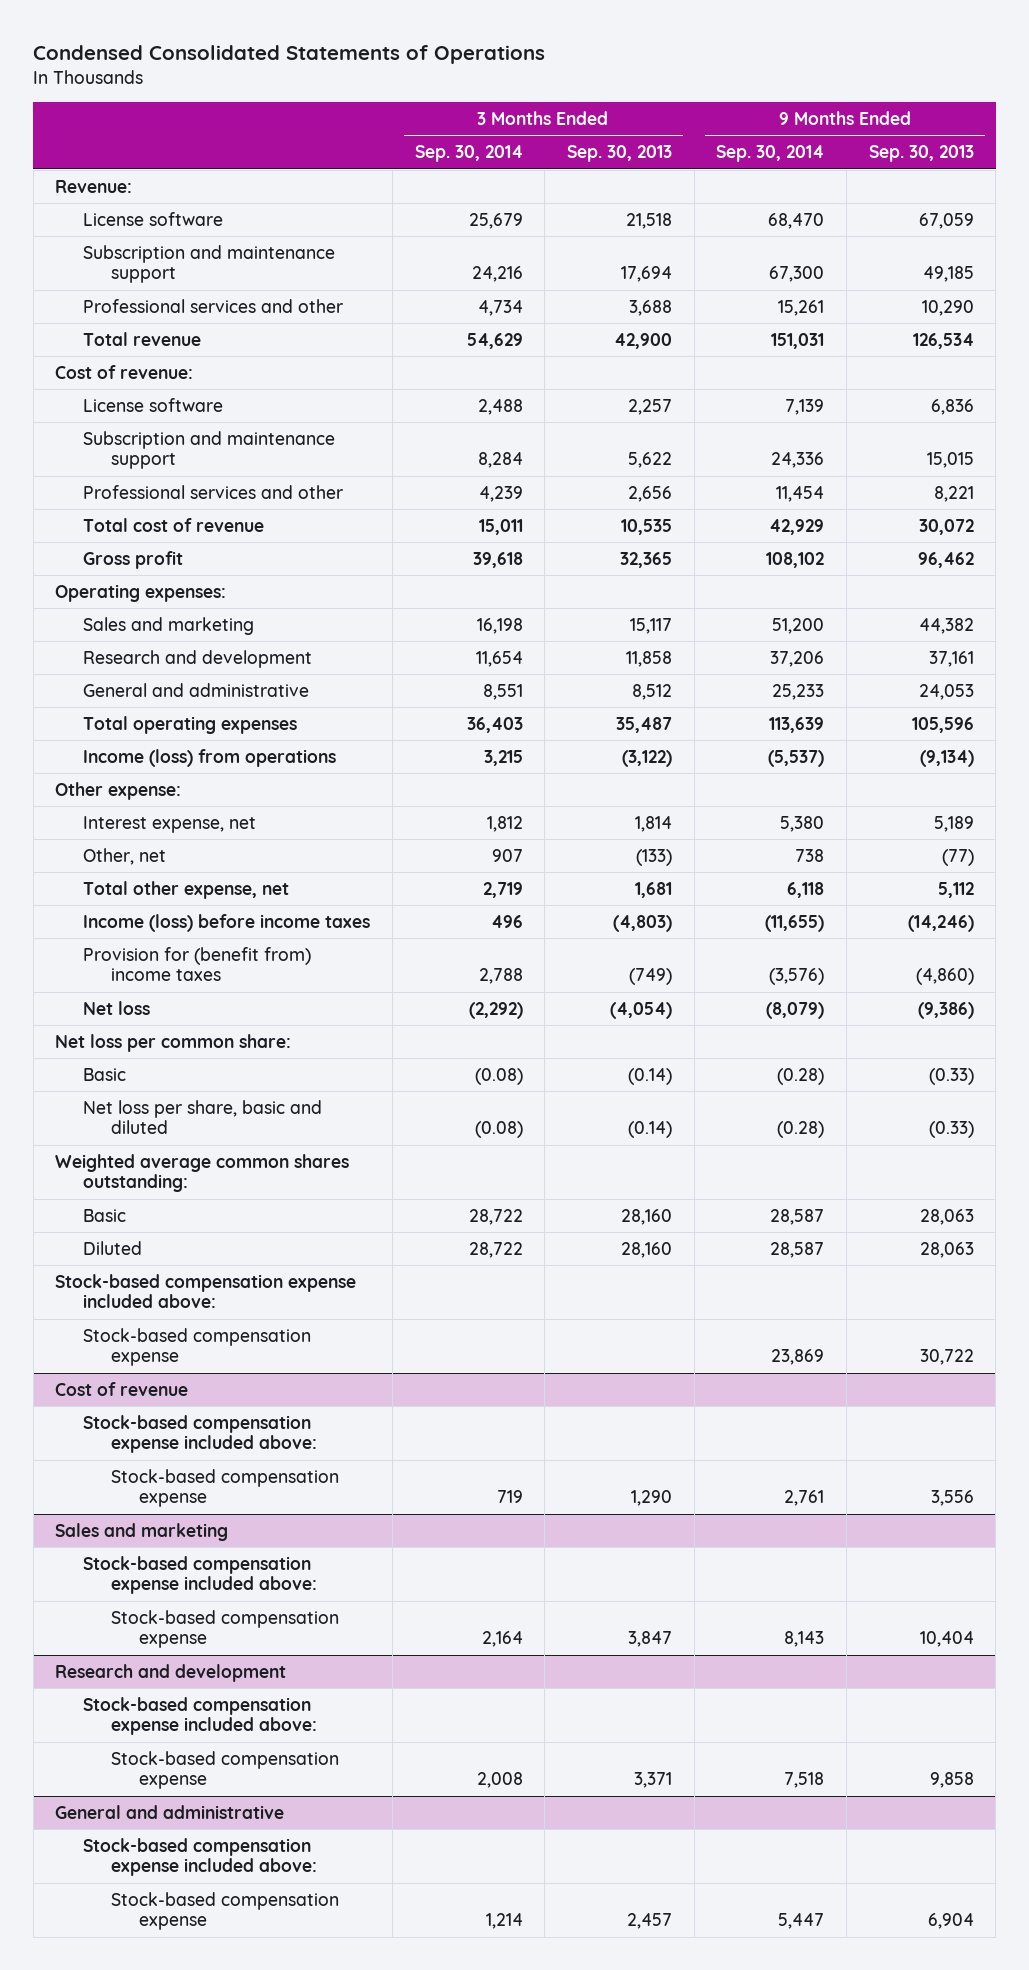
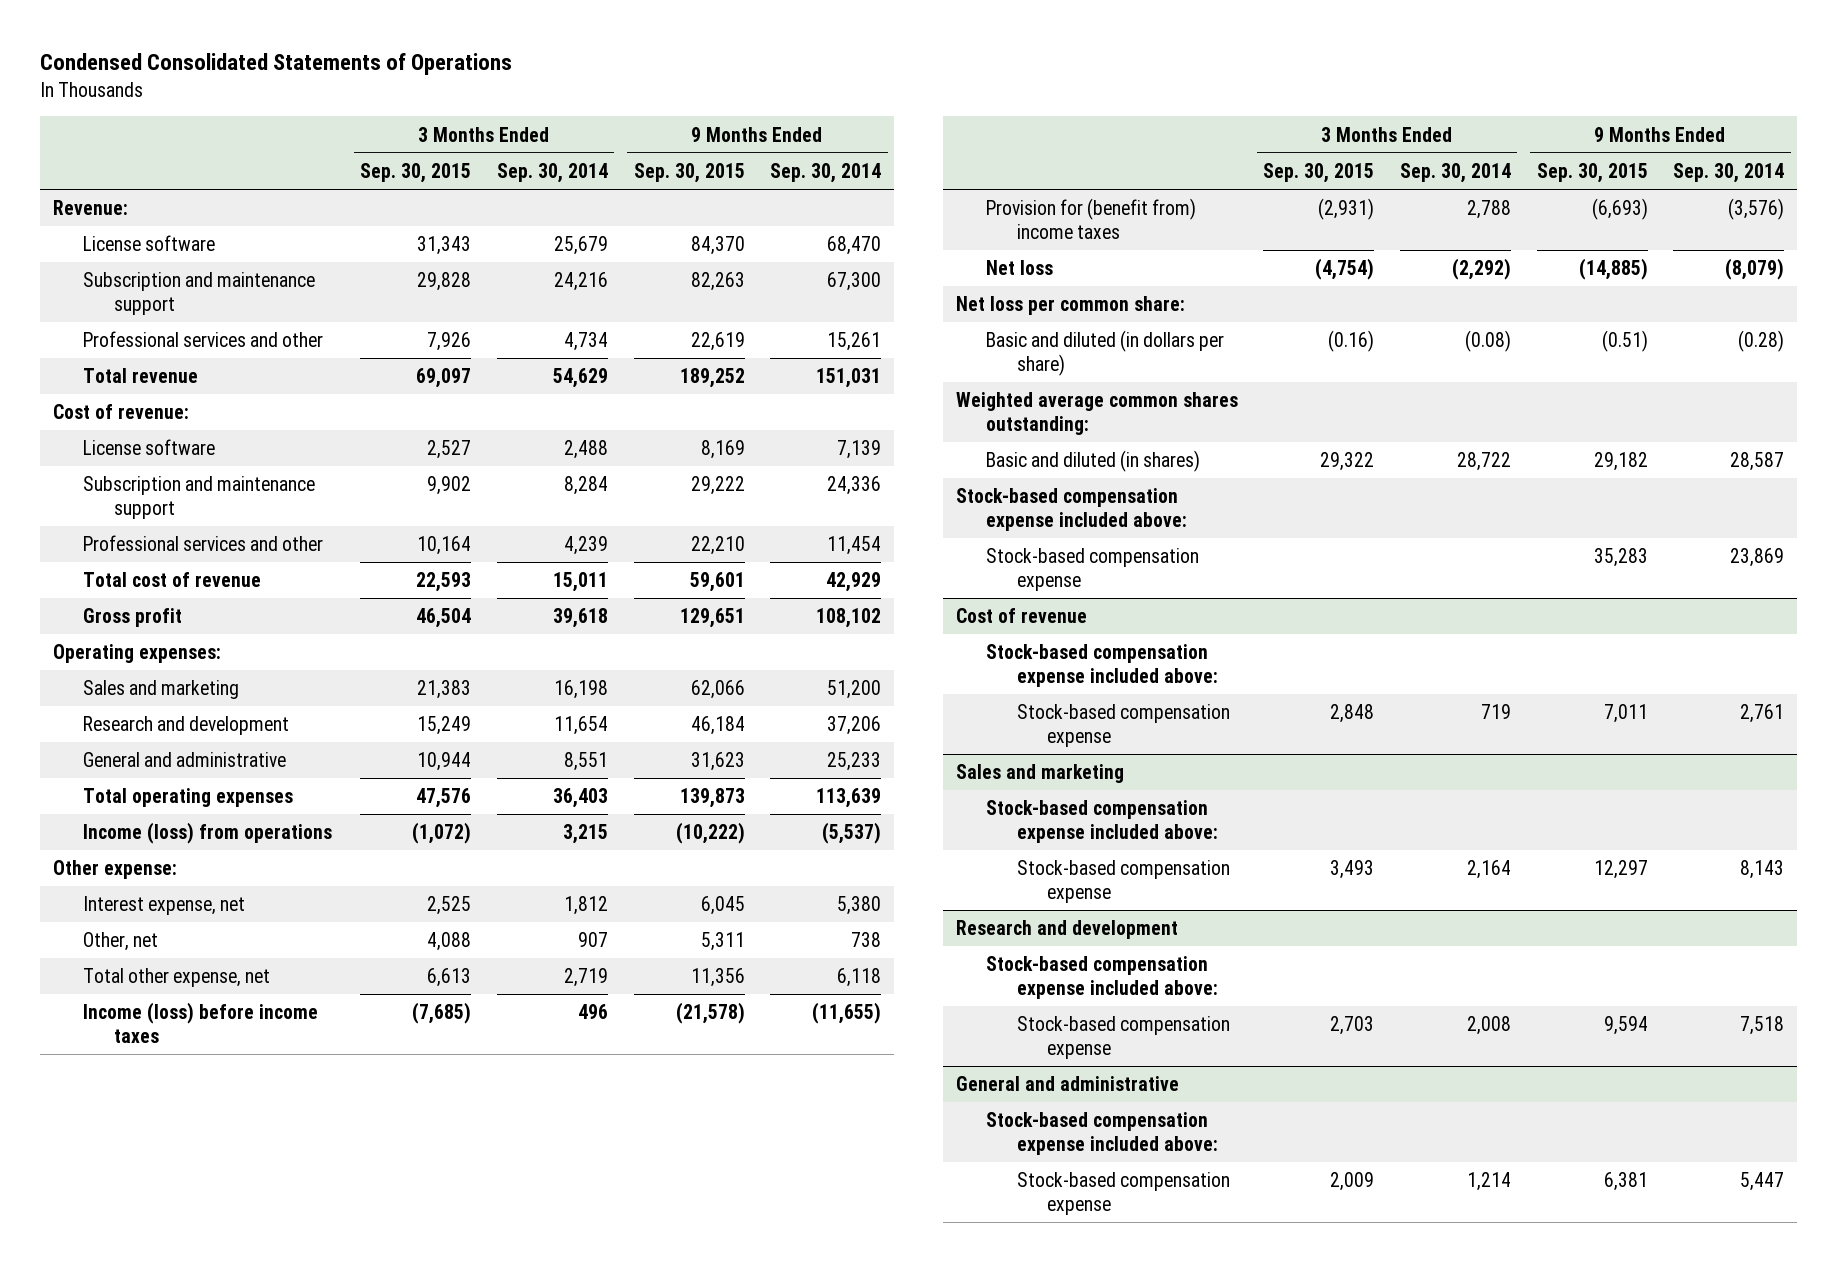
- | 3 Months Ended Sep. 30, 2014 | 3 Months Ended Sep. 30, 2013 | 9 Months Ended Sep. 30, 2014 | 9 Months Ended Sep. 30, 2013
+ | 3 Months Ended Sep. 30, 2015 | 3 Months Ended Sep. 30, 2014 | 9 Months Ended Sep. 30, 2015 | 9 Months Ended Sep. 30, 2014
- Basic | (0.08) | (0.14) | (0.28) | (0.33)
- Net loss per share, basic and diluted | (0.08) | (0.14) | (0.28) | (0.33)
+ Basic and diluted (in dollars per share) | (0.16) | (0.08) | (0.51) | (0.28)
- Basic | 28,722 | 28,160 | 28,587 | 28,063
- Diluted | 28,722 | 28,160 | 28,587 | 28,063
+ Basic and diluted (in shares) | 29,322 | 28,722 | 29,182 | 28,587

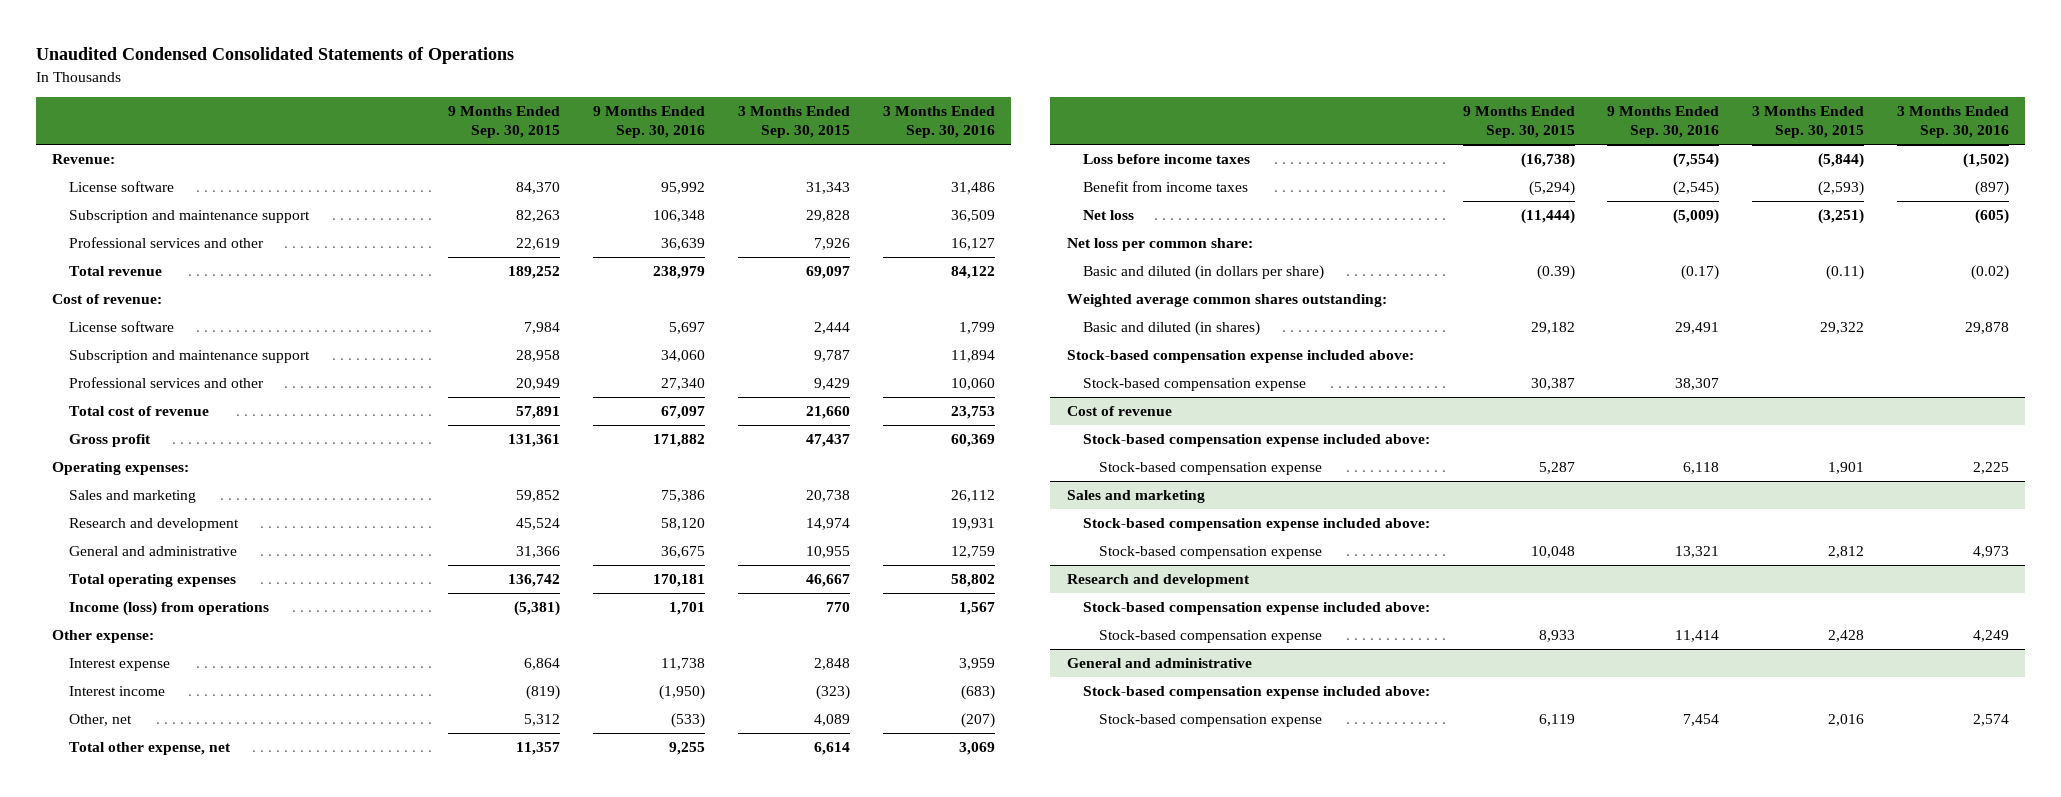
- Condensed Consolidated Statements of Operations
+ Unaudited Condensed Consolidated Statements of Operations
- | 3 Months Ended Sep. 30, 2015 | 3 Months Ended Sep. 30, 2014 | 9 Months Ended Sep. 30, 2015 | 9 Months Ended Sep. 30, 2014
+ | 9 Months Ended Sep. 30, 2015 | 9 Months Ended Sep. 30, 2016 | 3 Months Ended Sep. 30, 2015 | 3 Months Ended Sep. 30, 2016
- License software | 2,527 | 2,488 | 8,169 | 7,139
- Subscription and maintenance support | 9,902 | 8,284 | 29,222 | 24,336
- Professional services and other | 10,164 | 4,239 | 22,210 | 11,454
- Total cost of revenue | 22,593 | 15,011 | 59,601 | 42,929
- Gross profit | 46,504 | 39,618 | 129,651 | 108,102
+ License software | 7,984 | 5,697 | 2,444 | 1,799
+ Subscription and maintenance support | 28,958 | 34,060 | 9,787 | 11,894
+ Professional services and other | 20,949 | 27,340 | 9,429 | 10,060
+ Total cost of revenue | 57,891 | 67,097 | 21,660 | 23,753
+ Gross profit | 131,361 | 171,882 | 47,437 | 60,369
- Sales and marketing | 21,383 | 16,198 | 62,066 | 51,200
- Research and development | 15,249 | 11,654 | 46,184 | 37,206
- General and administrative | 10,944 | 8,551 | 31,623 | 25,233
- Total operating expenses | 47,576 | 36,403 | 139,873 | 113,639
- Income (loss) from operations | (1,072) | 3,215 | (10,222) | (5,537)
+ Sales and marketing | 59,852 | 75,386 | 20,738 | 26,112
+ Research and development | 45,524 | 58,120 | 14,974 | 19,931
+ General and administrative | 31,366 | 36,675 | 10,955 | 12,759
+ Total operating expenses | 136,742 | 170,181 | 46,667 | 58,802
+ Income (loss) from operations | (5,381) | 1,701 | 770 | 1,567
- Interest expense, net | 2,525 | 1,812 | 6,045 | 5,380
- Other, net | 4,088 | 907 | 5,311 | 738
- Total other expense, net | 6,613 | 2,719 | 11,356 | 6,118
- Income (loss) before income taxes | (7,685) | 496 | (21,578) | (11,655)
- Provision for (benefit from) income taxes | (2,931) | 2,788 | (6,693) | (3,576)
- Net loss | (4,754) | (2,292) | (14,885) | (8,079)
+ Interest expense | 6,864 | 11,738 | 2,848 | 3,959
+ Interest income | (819) | (1,950) | (323) | (683)
+ Other, net | 5,312 | (533) | 4,089 | (207)
+ Total other expense, net | 11,357 | 9,255 | 6,614 | 3,069
+ Loss before income taxes | (16,738) | (7,554) | (5,844) | (1,502)
+ Benefit from income taxes | (5,294) | (2,545) | (2,593) | (897)
+ Net loss | (11,444) | (5,009) | (3,251) | (605)
- Basic and diluted (in dollars per share) | (0.16) | (0.08) | (0.51) | (0.28)
+ Basic and diluted (in dollars per share) | (0.39) | (0.17) | (0.11) | (0.02)
- Stock-based compensation expense | | | 35,283 | 23,869
+ Stock-based compensation expense | 30,387 | 38,307 | |
@ Cost of revenue
- Stock-based compensation expense | 2,848 | 719 | 7,011 | 2,761
+ Stock-based compensation expense | 5,287 | 6,118 | 1,901 | 2,225
@ Sales and marketing
- Stock-based compensation expense | 3,493 | 2,164 | 12,297 | 8,143
+ Stock-based compensation expense | 10,048 | 13,321 | 2,812 | 4,973
@ Research and development
- Stock-based compensation expense | 2,703 | 2,008 | 9,594 | 7,518
+ Stock-based compensation expense | 8,933 | 11,414 | 2,428 | 4,249
@ General and administrative
- Stock-based compensation expense | 2,009 | 1,214 | 6,381 | 5,447
+ Stock-based compensation expense | 6,119 | 7,454 | 2,016 | 2,574

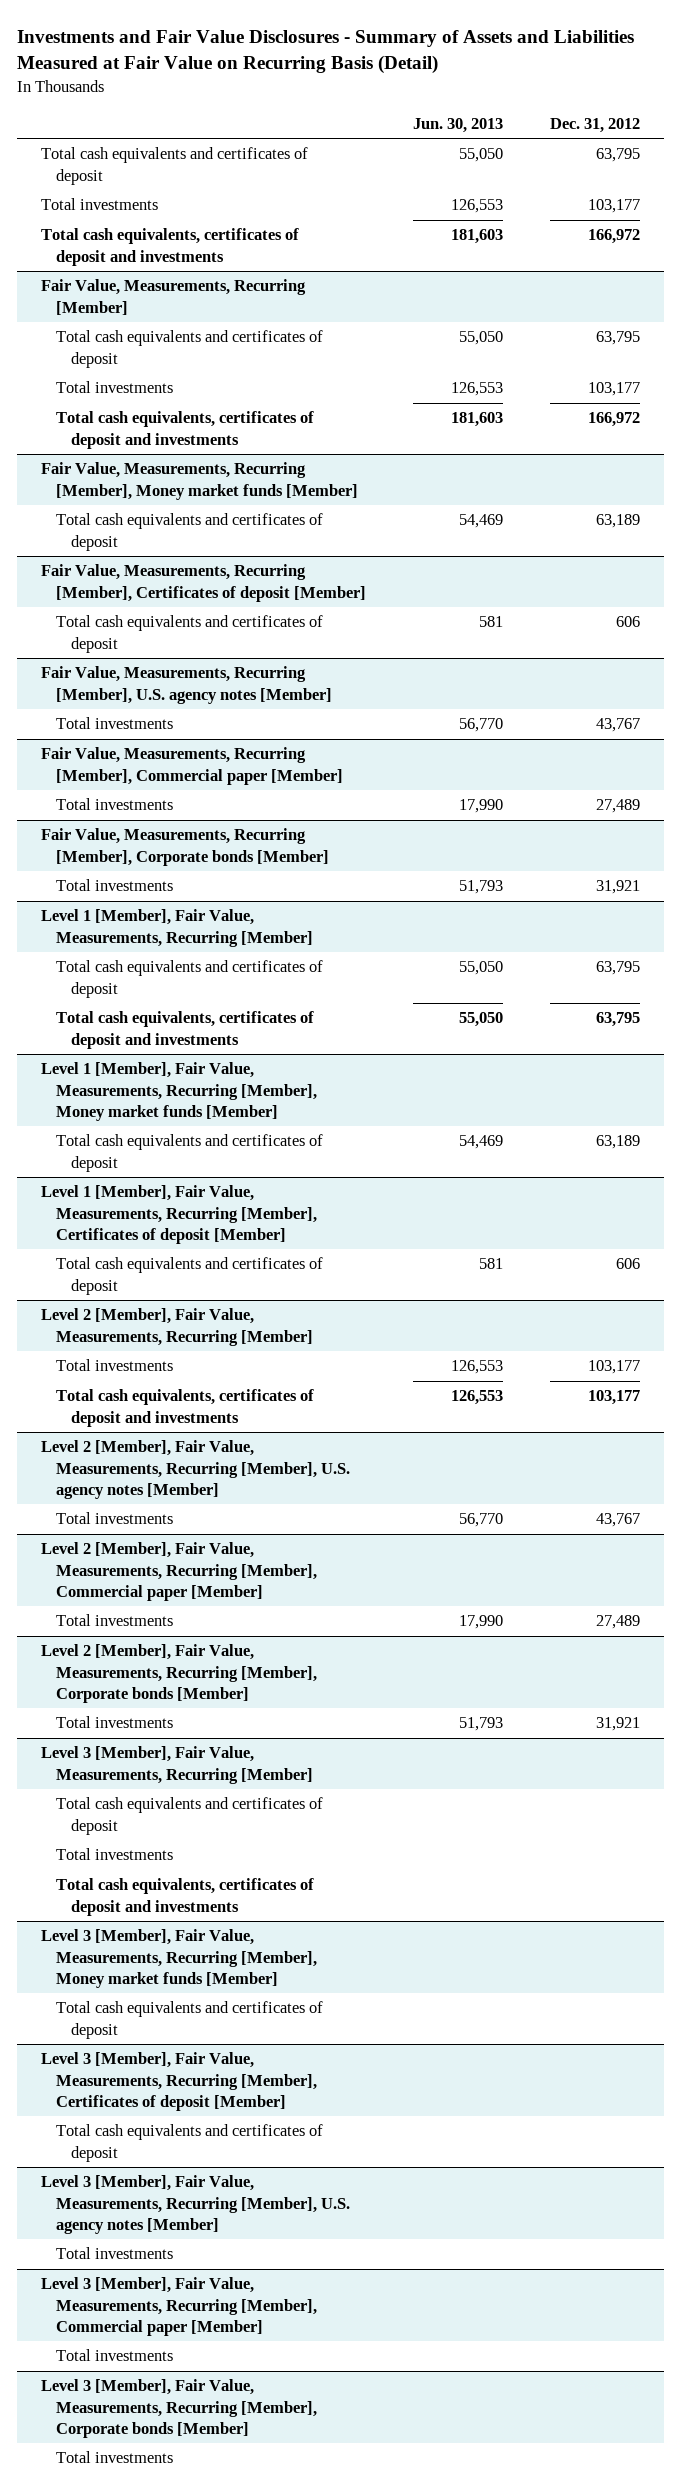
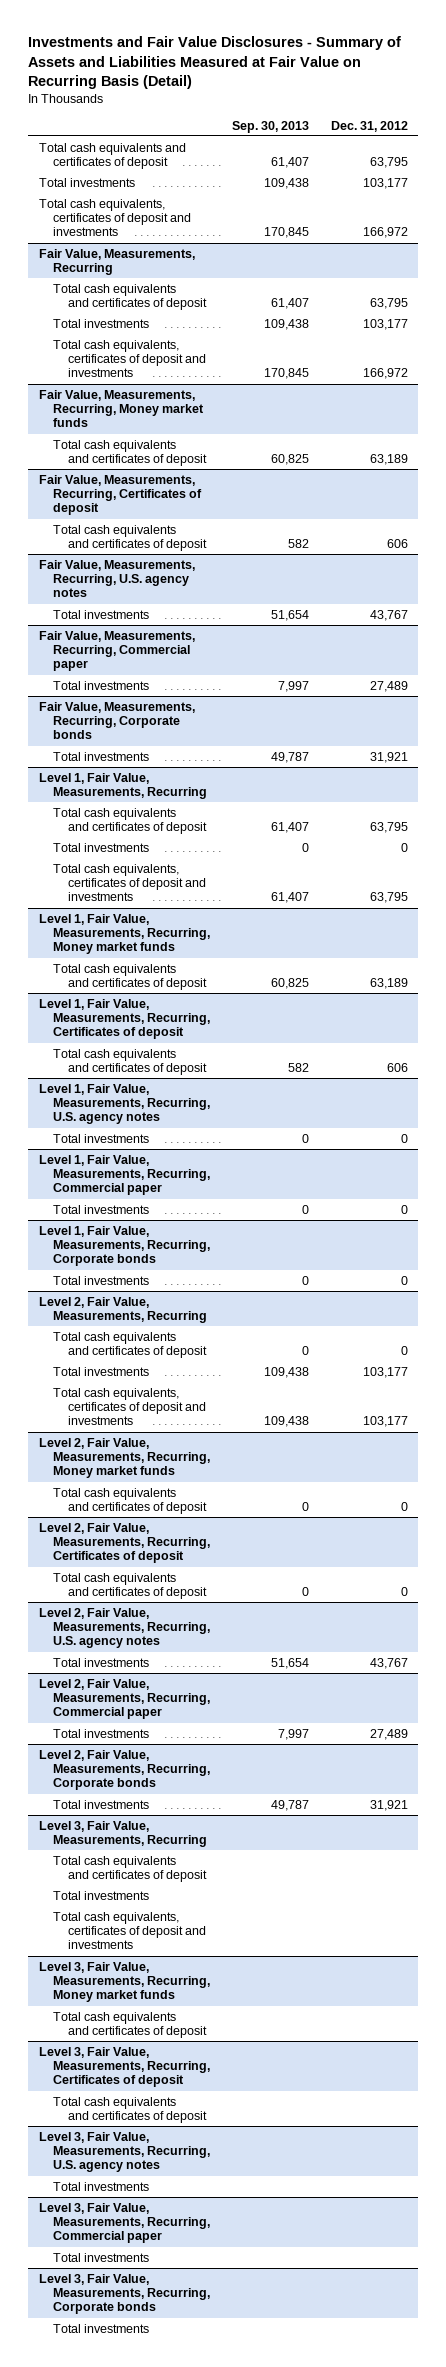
- | Jun. 30, 2013 | Dec. 31, 2012
+ | Sep. 30, 2013 | Dec. 31, 2012
- Fair Value, Measurements, Recurring [Member]
+ Fair Value, Measurements, Recurring
- Fair Value, Measurements, Recurring [Member], Money market funds [Member]
+ Fair Value, Measurements, Recurring, Money market funds
- Fair Value, Measurements, Recurring [Member], Certificates of deposit [Member]
+ Fair Value, Measurements, Recurring, Certificates of deposit
- Fair Value, Measurements, Recurring [Member], U.S. agency notes [Member]
+ Fair Value, Measurements, Recurring, U.S. agency notes
- Fair Value, Measurements, Recurring [Member], Commercial paper [Member]
+ Fair Value, Measurements, Recurring, Commercial paper
- Fair Value, Measurements, Recurring [Member], Corporate bonds [Member]
+ Fair Value, Measurements, Recurring, Corporate bonds
- Level 1 [Member], Fair Value, Measurements, Recurring [Member]
+ Level 1, Fair Value, Measurements, Recurring
+ Total investments | 0 | 0
- Level 1 [Member], Fair Value, Measurements, Recurring [Member], Money market funds [Member]
+ Level 1, Fair Value, Measurements, Recurring, Money market funds
- Level 1 [Member], Fair Value, Measurements, Recurring [Member], Certificates of deposit [Member]
+ Level 1, Fair Value, Measurements, Recurring, Certificates of deposit
- Level 2 [Member], Fair Value, Measurements, Recurring [Member]
+ Level 1, Fair Value, Measurements, Recurring, U.S. agency notes
+ Total investments | 0 | 0
+ Level 1, Fair Value, Measurements, Recurring, Commercial paper
+ Total investments | 0 | 0
+ Level 1, Fair Value, Measurements, Recurring, Corporate bonds
+ Total investments | 0 | 0
+ Level 2, Fair Value, Measurements, Recurring
+ Total cash equivalents and certificates of deposit | 0 | 0
- Level 2 [Member], Fair Value, Measurements, Recurring [Member], U.S. agency notes [Member]
+ Level 2, Fair Value, Measurements, Recurring, Money market funds
+ Total cash equivalents and certificates of deposit | 0 | 0
+ Level 2, Fair Value, Measurements, Recurring, Certificates of deposit
+ Total cash equivalents and certificates of deposit | 0 | 0
+ Level 2, Fair Value, Measurements, Recurring, U.S. agency notes
- Level 2 [Member], Fair Value, Measurements, Recurring [Member], Commercial paper [Member]
+ Level 2, Fair Value, Measurements, Recurring, Commercial paper
- Level 2 [Member], Fair Value, Measurements, Recurring [Member], Corporate bonds [Member]
+ Level 2, Fair Value, Measurements, Recurring, Corporate bonds
- Level 3 [Member], Fair Value, Measurements, Recurring [Member]
+ Level 3, Fair Value, Measurements, Recurring
- Level 3 [Member], Fair Value, Measurements, Recurring [Member], Money market funds [Member]
+ Level 3, Fair Value, Measurements, Recurring, Money market funds
- Level 3 [Member], Fair Value, Measurements, Recurring [Member], Certificates of deposit [Member]
+ Level 3, Fair Value, Measurements, Recurring, Certificates of deposit
- Level 3 [Member], Fair Value, Measurements, Recurring [Member], U.S. agency notes [Member]
+ Level 3, Fair Value, Measurements, Recurring, U.S. agency notes
- Level 3 [Member], Fair Value, Measurements, Recurring [Member], Commercial paper [Member]
+ Level 3, Fair Value, Measurements, Recurring, Commercial paper
- Level 3 [Member], Fair Value, Measurements, Recurring [Member], Corporate bonds [Member]
+ Level 3, Fair Value, Measurements, Recurring, Corporate bonds

